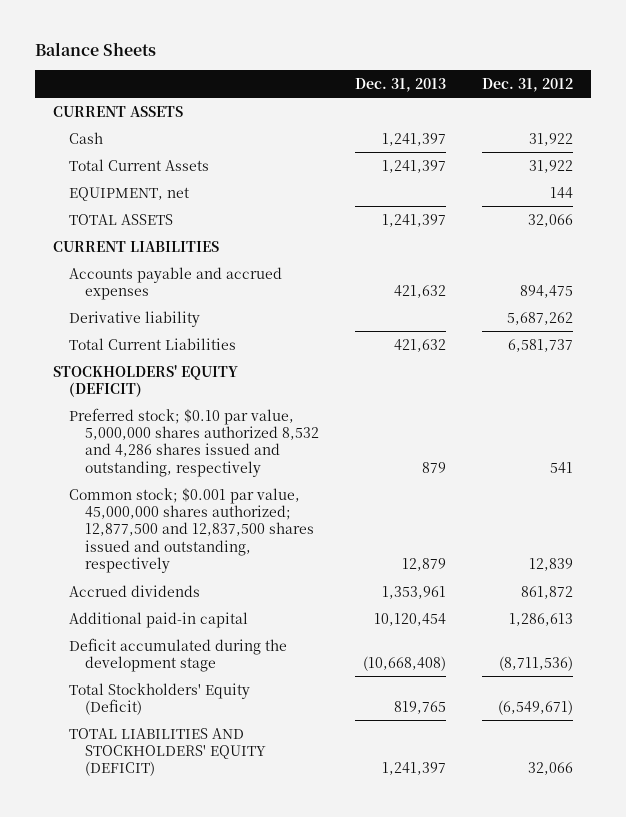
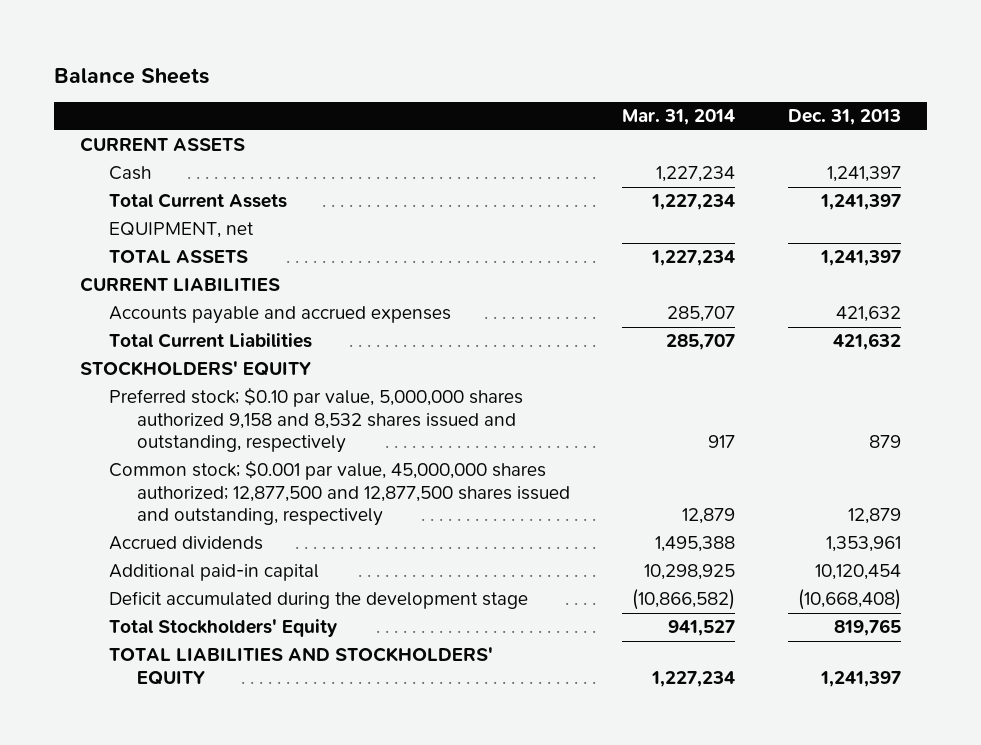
- | Dec. 31, 2013 | Dec. 31, 2012
+ | Mar. 31, 2014 | Dec. 31, 2013
- Derivative liability | | 5,687,262
- STOCKHOLDERS' EQUITY (DEFICIT)
- Preferred stock; $0.10 par value, 5,000,000 shares authorized 8,532 and 4,286 shares issued and outstanding, respectively | 879 | 541
- Common stock; $0.001 par value, 45,000,000 shares authorized; 12,877,500 and 12,837,500 shares issued and outstanding, respectively | 12,879 | 12,839
+ STOCKHOLDERS' EQUITY
+ Preferred stock; $0.10 par value, 5,000,000 shares authorized 9,158 and 8,532 shares issued and outstanding, respectively | 917 | 879
+ Common stock; $0.001 par value, 45,000,000 shares authorized; 12,877,500 and 12,877,500 shares issued and outstanding, respectively | 12,879 | 12,879
- Total Stockholders' Equity (Deficit) | 819,765 | (6,549,671)
- TOTAL LIABILITIES AND STOCKHOLDERS' EQUITY (DEFICIT) | 1,241,397 | 32,066
+ Total Stockholders' Equity | 941,527 | 819,765
+ TOTAL LIABILITIES AND STOCKHOLDERS' EQUITY | 1,227,234 | 1,241,397

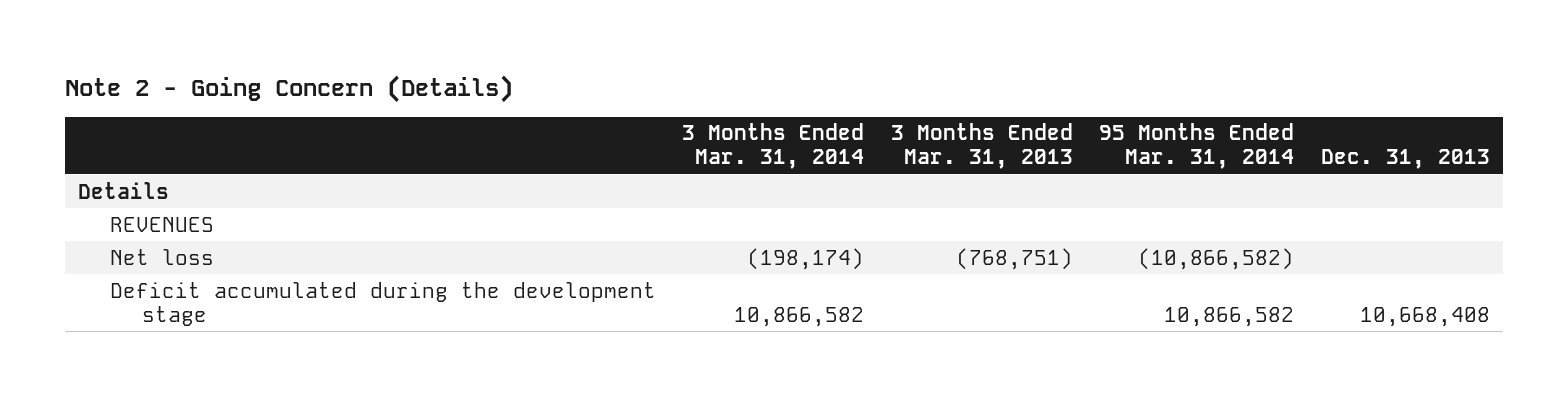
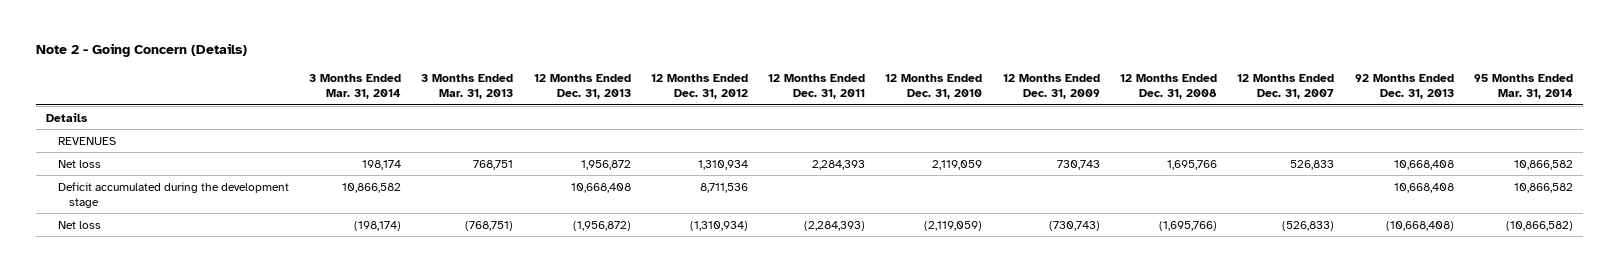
- | 3 Months Ended Mar. 31, 2014 | 3 Months Ended Mar. 31, 2013 | 95 Months Ended Mar. 31, 2014 | Dec. 31, 2013
+ | 3 Months Ended Mar. 31, 2014 | 3 Months Ended Mar. 31, 2013 | 12 Months Ended Dec. 31, 2013 | 12 Months Ended Dec. 31, 2012 | 12 Months Ended Dec. 31, 2011 | 12 Months Ended Dec. 31, 2010 | 12 Months Ended Dec. 31, 2009 | 12 Months Ended Dec. 31, 2008 | 12 Months Ended Dec. 31, 2007 | 92 Months Ended Dec. 31, 2013 | 95 Months Ended Mar. 31, 2014
+ Net loss | 198,174 | 768,751 | 1,956,872 | 1,310,934 | 2,284,393 | 2,119,059 | 730,743 | 1,695,766 | 526,833 | 10,668,408 | 10,866,582
moved down: Net loss | (198,174) | (768,751) | (1,956,872) | (1,310,934) | (2,284,393) | (2,119,059) | (730,743) | (1,695,766) | (526,833) | (10,668,408) | (10,866,582)

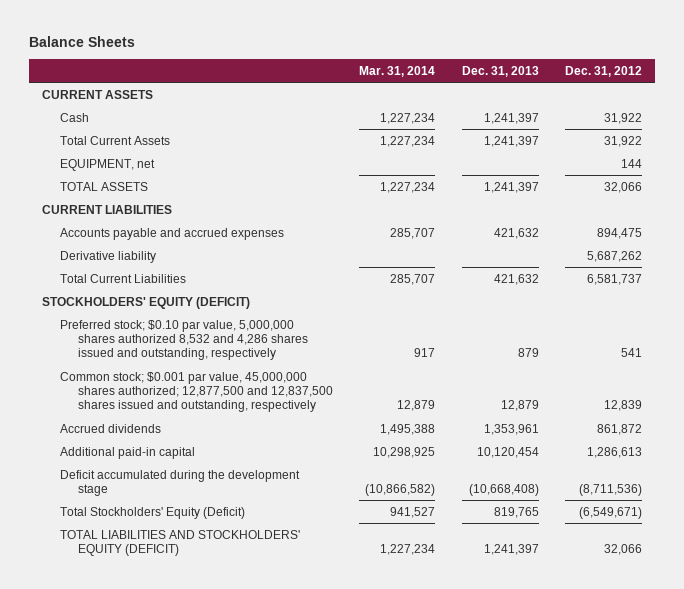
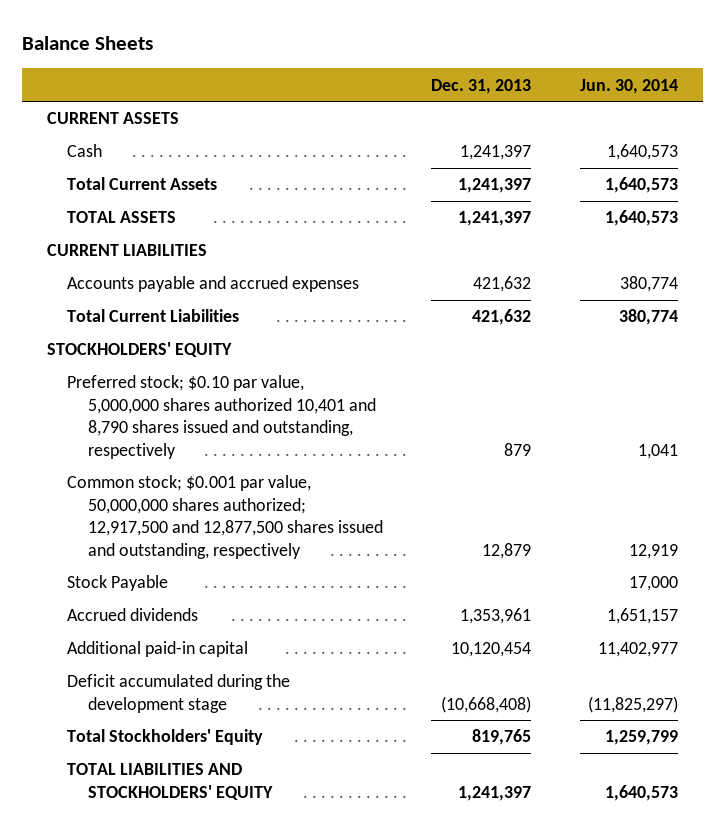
- | Mar. 31, 2014 | Dec. 31, 2013 | Dec. 31, 2012
+ | Dec. 31, 2013 | Jun. 30, 2014
- EQUIPMENT, net | | | 144
- Derivative liability | | | 5,687,262
- STOCKHOLDERS' EQUITY (DEFICIT)
- Preferred stock; $0.10 par value, 5,000,000 shares authorized 8,532 and 4,286 shares issued and outstanding, respectively | 917 | 879 | 541
- Common stock; $0.001 par value, 45,000,000 shares authorized; 12,877,500 and 12,837,500 shares issued and outstanding, respectively | 12,879 | 12,879 | 12,839
+ STOCKHOLDERS' EQUITY
+ Preferred stock; $0.10 par value, 5,000,000 shares authorized 10,401 and 8,790 shares issued and outstanding, respectively | 879 | 1,041
+ Common stock; $0.001 par value, 50,000,000 shares authorized; 12,917,500 and 12,877,500 shares issued and outstanding, respectively | 12,879 | 12,919
+ Stock Payable | | 17,000
- Total Stockholders' Equity (Deficit) | 941,527 | 819,765 | (6,549,671)
- TOTAL LIABILITIES AND STOCKHOLDERS' EQUITY (DEFICIT) | 1,227,234 | 1,241,397 | 32,066
+ Total Stockholders' Equity | 819,765 | 1,259,799
+ TOTAL LIABILITIES AND STOCKHOLDERS' EQUITY | 1,241,397 | 1,640,573

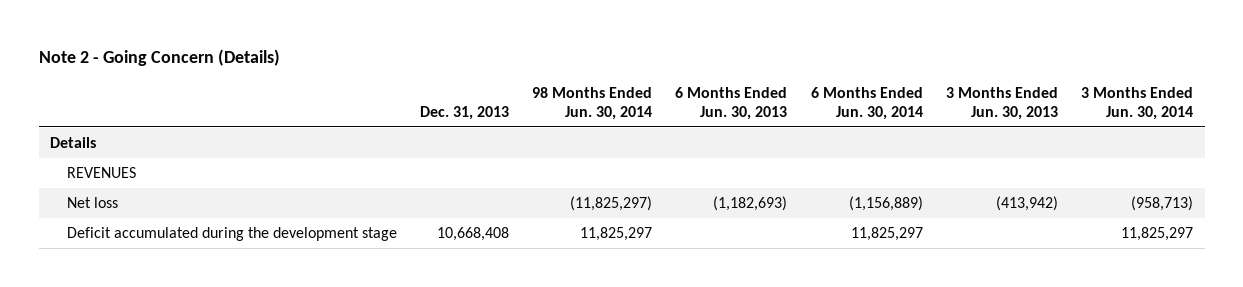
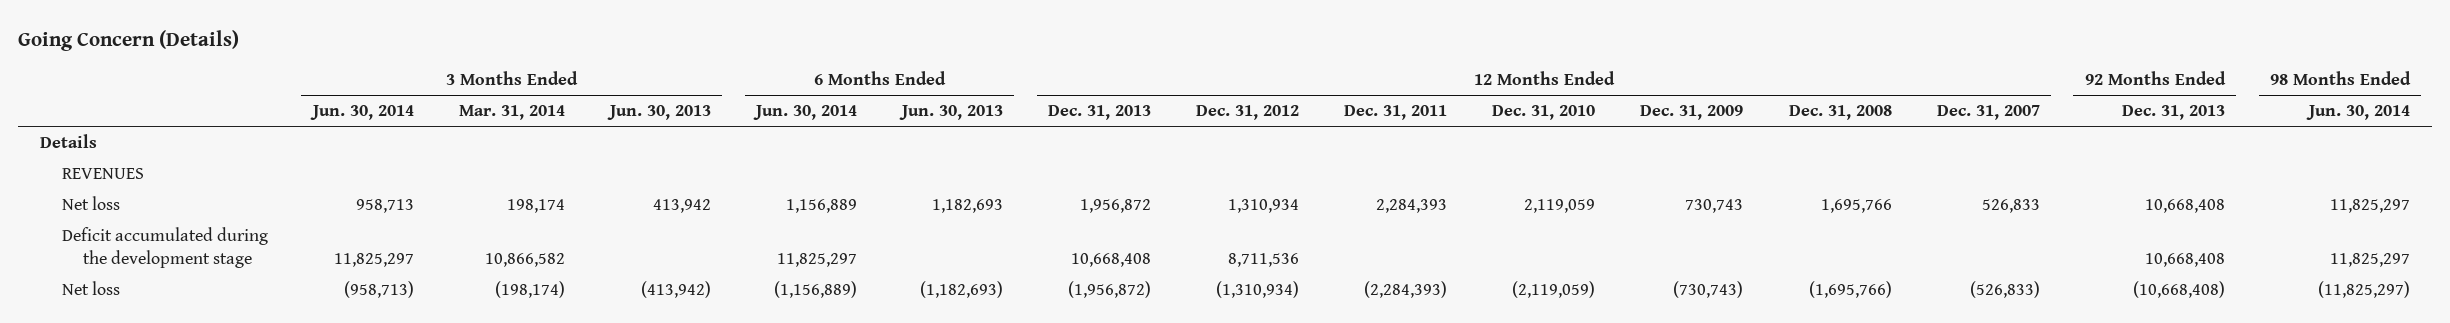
- Note 2 - Going Concern (Details)
+ Going Concern (Details)
- | Dec. 31, 2013 | 98 Months Ended Jun. 30, 2014 | 6 Months Ended Jun. 30, 2013 | 6 Months Ended Jun. 30, 2014 | 3 Months Ended Jun. 30, 2013 | 3 Months Ended Jun. 30, 2014
+ | 3 Months Ended Jun. 30, 2014 | 3 Months Ended Mar. 31, 2014 | 3 Months Ended Jun. 30, 2013 | 6 Months Ended Jun. 30, 2014 | 6 Months Ended Jun. 30, 2013 | 12 Months Ended Dec. 31, 2013 | 12 Months Ended Dec. 31, 2012 | 12 Months Ended Dec. 31, 2011 | 12 Months Ended Dec. 31, 2010 | 12 Months Ended Dec. 31, 2009 | 12 Months Ended Dec. 31, 2008 | 12 Months Ended Dec. 31, 2007 | 92 Months Ended Dec. 31, 2013 | 98 Months Ended Jun. 30, 2014
+ Net loss | 958,713 | 198,174 | 413,942 | 1,156,889 | 1,182,693 | 1,956,872 | 1,310,934 | 2,284,393 | 2,119,059 | 730,743 | 1,695,766 | 526,833 | 10,668,408 | 11,825,297
moved down: Net loss | (958,713) | (198,174) | (413,942) | (1,156,889) | (1,182,693) | (1,956,872) | (1,310,934) | (2,284,393) | (2,119,059) | (730,743) | (1,695,766) | (526,833) | (10,668,408) | (11,825,297)

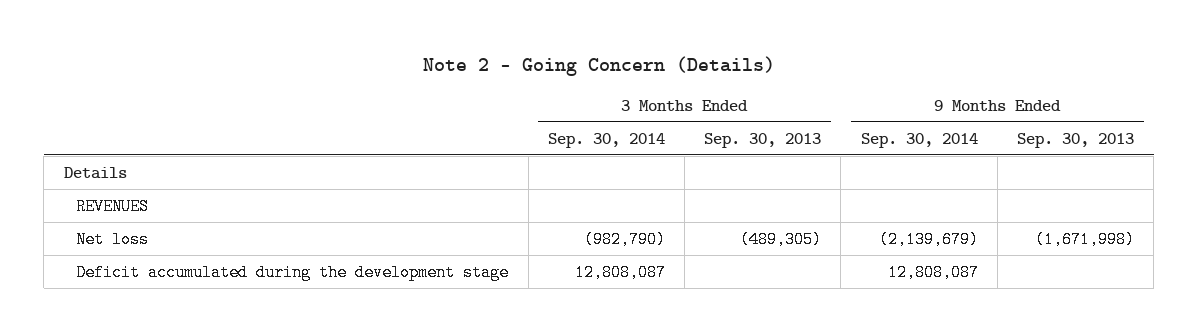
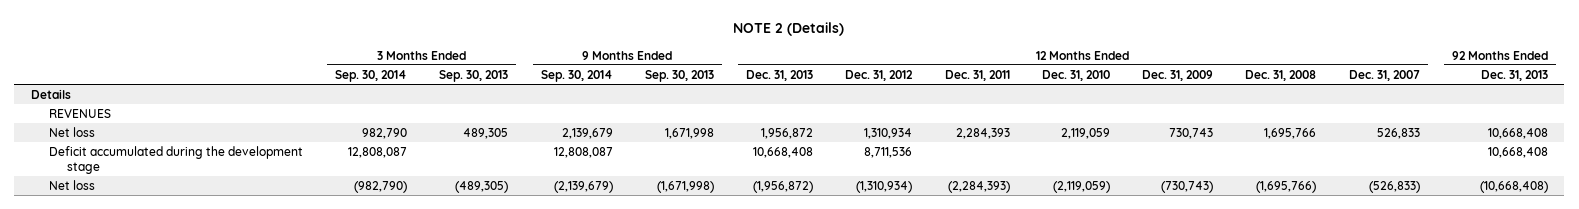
- Note 2 - Going Concern (Details)
+ NOTE 2 (Details)
- | 3 Months Ended Sep. 30, 2014 | 3 Months Ended Sep. 30, 2013 | 9 Months Ended Sep. 30, 2014 | 9 Months Ended Sep. 30, 2013
+ | 3 Months Ended Sep. 30, 2014 | 3 Months Ended Sep. 30, 2013 | 9 Months Ended Sep. 30, 2014 | 9 Months Ended Sep. 30, 2013 | 12 Months Ended Dec. 31, 2013 | 12 Months Ended Dec. 31, 2012 | 12 Months Ended Dec. 31, 2011 | 12 Months Ended Dec. 31, 2010 | 12 Months Ended Dec. 31, 2009 | 12 Months Ended Dec. 31, 2008 | 12 Months Ended Dec. 31, 2007 | 92 Months Ended Dec. 31, 2013
+ Net loss | 982,790 | 489,305 | 2,139,679 | 1,671,998 | 1,956,872 | 1,310,934 | 2,284,393 | 2,119,059 | 730,743 | 1,695,766 | 526,833 | 10,668,408
moved down: Net loss | (982,790) | (489,305) | (2,139,679) | (1,671,998) | (1,956,872) | (1,310,934) | (2,284,393) | (2,119,059) | (730,743) | (1,695,766) | (526,833) | (10,668,408)

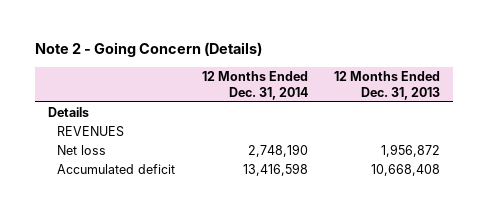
- NOTE 2 (Details)
+ Note 2 - Going Concern (Details)
- | 3 Months Ended Sep. 30, 2014 | 3 Months Ended Sep. 30, 2013 | 9 Months Ended Sep. 30, 2014 | 9 Months Ended Sep. 30, 2013 | 12 Months Ended Dec. 31, 2013 | 12 Months Ended Dec. 31, 2012 | 12 Months Ended Dec. 31, 2011 | 12 Months Ended Dec. 31, 2010 | 12 Months Ended Dec. 31, 2009 | 12 Months Ended Dec. 31, 2008 | 12 Months Ended Dec. 31, 2007 | 92 Months Ended Dec. 31, 2013
+ | 12 Months Ended Dec. 31, 2014 | 12 Months Ended Dec. 31, 2013
- Deficit accumulated during the development stage | 12,808,087 | | 12,808,087 | | 10,668,408 | 8,711,536 | | | | | | 10,668,408
- Net loss | (982,790) | (489,305) | (2,139,679) | (1,671,998) | (1,956,872) | (1,310,934) | (2,284,393) | (2,119,059) | (730,743) | (1,695,766) | (526,833) | (10,668,408)
+ Accumulated deficit | 13,416,598 | 10,668,408

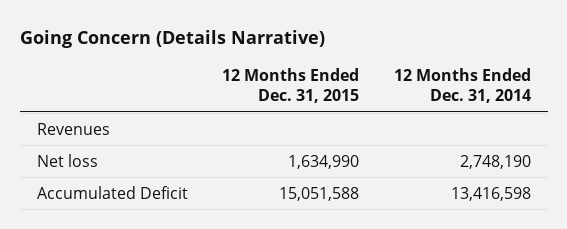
- Note 2 - Going Concern (Details)
+ Going Concern (Details Narrative)
- | 12 Months Ended Dec. 31, 2014 | 12 Months Ended Dec. 31, 2013
+ | 12 Months Ended Dec. 31, 2015 | 12 Months Ended Dec. 31, 2014
- Details
- REVENUES
+ Revenues
- Accumulated deficit | 13,416,598 | 10,668,408
+ Accumulated Deficit | 15,051,588 | 13,416,598

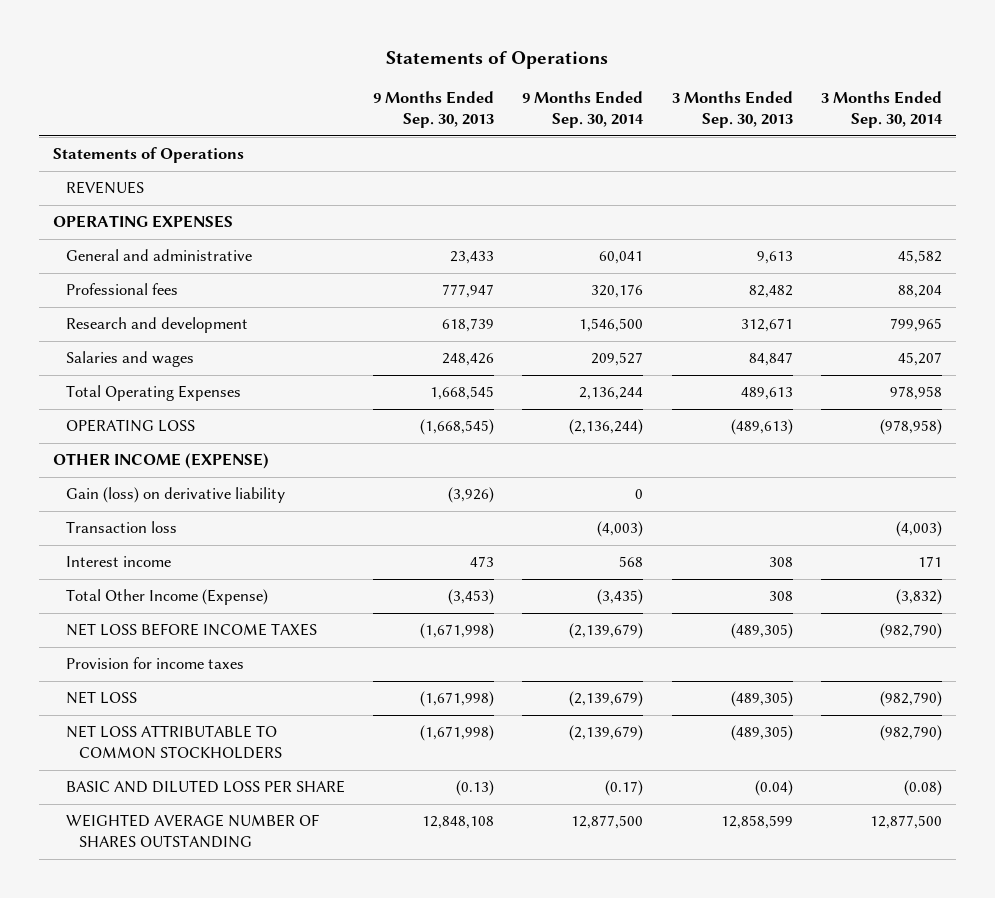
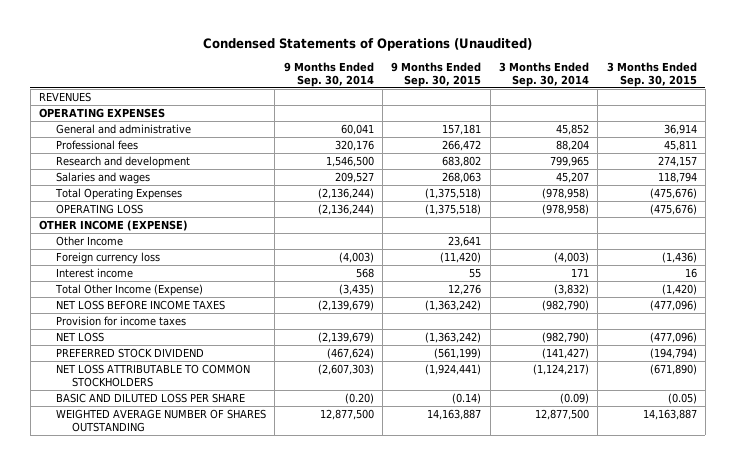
- Statements of Operations
+ Condensed Statements of Operations (Unaudited)
- | 9 Months Ended Sep. 30, 2013 | 9 Months Ended Sep. 30, 2014 | 3 Months Ended Sep. 30, 2013 | 3 Months Ended Sep. 30, 2014
+ | 9 Months Ended Sep. 30, 2014 | 9 Months Ended Sep. 30, 2015 | 3 Months Ended Sep. 30, 2014 | 3 Months Ended Sep. 30, 2015
- Statements of Operations
- General and administrative | 23,433 | 60,041 | 9,613 | 45,582
+ General and administrative | 60,041 | 157,181 | 45,852 | 36,914
- Total Operating Expenses | 1,668,545 | 2,136,244 | 489,613 | 978,958
+ Total Operating Expenses | (2,136,244) | (1,375,518) | (978,958) | (475,676)
- Gain (loss) on derivative liability | (3,926) | 0 | |
- Transaction loss | | (4,003) | | (4,003)
+ Other Income | | 23,641 | |
+ Foreign currency loss | (4,003) | (11,420) | (4,003) | (1,436)
- NET LOSS ATTRIBUTABLE TO COMMON STOCKHOLDERS | (1,671,998) | (2,139,679) | (489,305) | (982,790)
- BASIC AND DILUTED LOSS PER SHARE | (0.13) | (0.17) | (0.04) | (0.08)
+ PREFERRED STOCK DIVIDEND | (467,624) | (561,199) | (141,427) | (194,794)
+ NET LOSS ATTRIBUTABLE TO COMMON STOCKHOLDERS | (2,607,303) | (1,924,441) | (1,124,217) | (671,890)
+ BASIC AND DILUTED LOSS PER SHARE | (0.20) | (0.14) | (0.09) | (0.05)

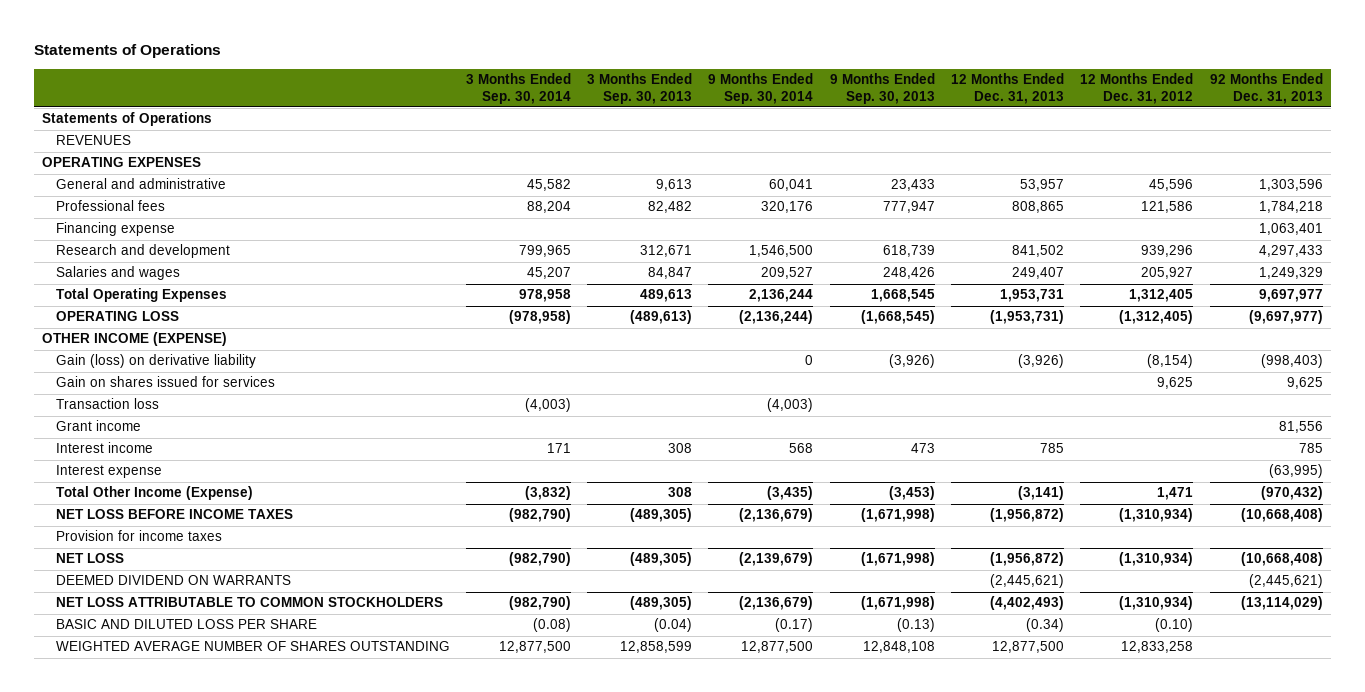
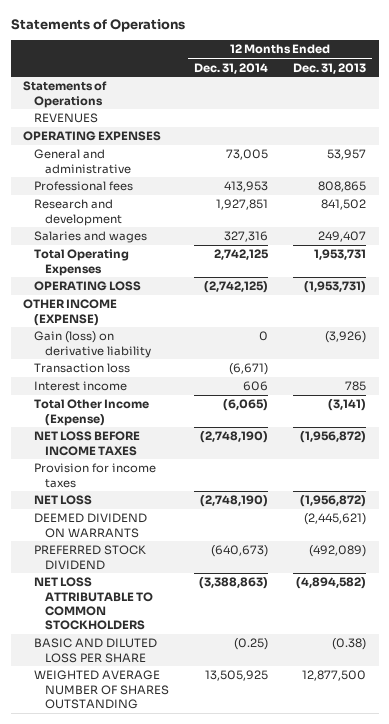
- | 3 Months Ended Sep. 30, 2014 | 3 Months Ended Sep. 30, 2013 | 9 Months Ended Sep. 30, 2014 | 9 Months Ended Sep. 30, 2013 | 12 Months Ended Dec. 31, 2013 | 12 Months Ended Dec. 31, 2012 | 92 Months Ended Dec. 31, 2013
+ | 12 Months Ended Dec. 31, 2014 | 12 Months Ended Dec. 31, 2013
- Financing expense | | | | | | | 1,063,401
- Gain on shares issued for services | | | | | | 9,625 | 9,625
- Grant income | | | | | | | 81,556
- Interest expense | | | | | | | (63,995)
- NET LOSS ATTRIBUTABLE TO COMMON STOCKHOLDERS | (982,790) | (489,305) | (2,136,679) | (1,671,998) | (4,402,493) | (1,310,934) | (13,114,029)
- BASIC AND DILUTED LOSS PER SHARE | (0.08) | (0.04) | (0.17) | (0.13) | (0.34) | (0.10) |
+ PREFERRED STOCK DIVIDEND | (640,673) | (492,089)
+ NET LOSS ATTRIBUTABLE TO COMMON STOCKHOLDERS | (3,388,863) | (4,894,582)
+ BASIC AND DILUTED LOSS PER SHARE | (0.25) | (0.38)

